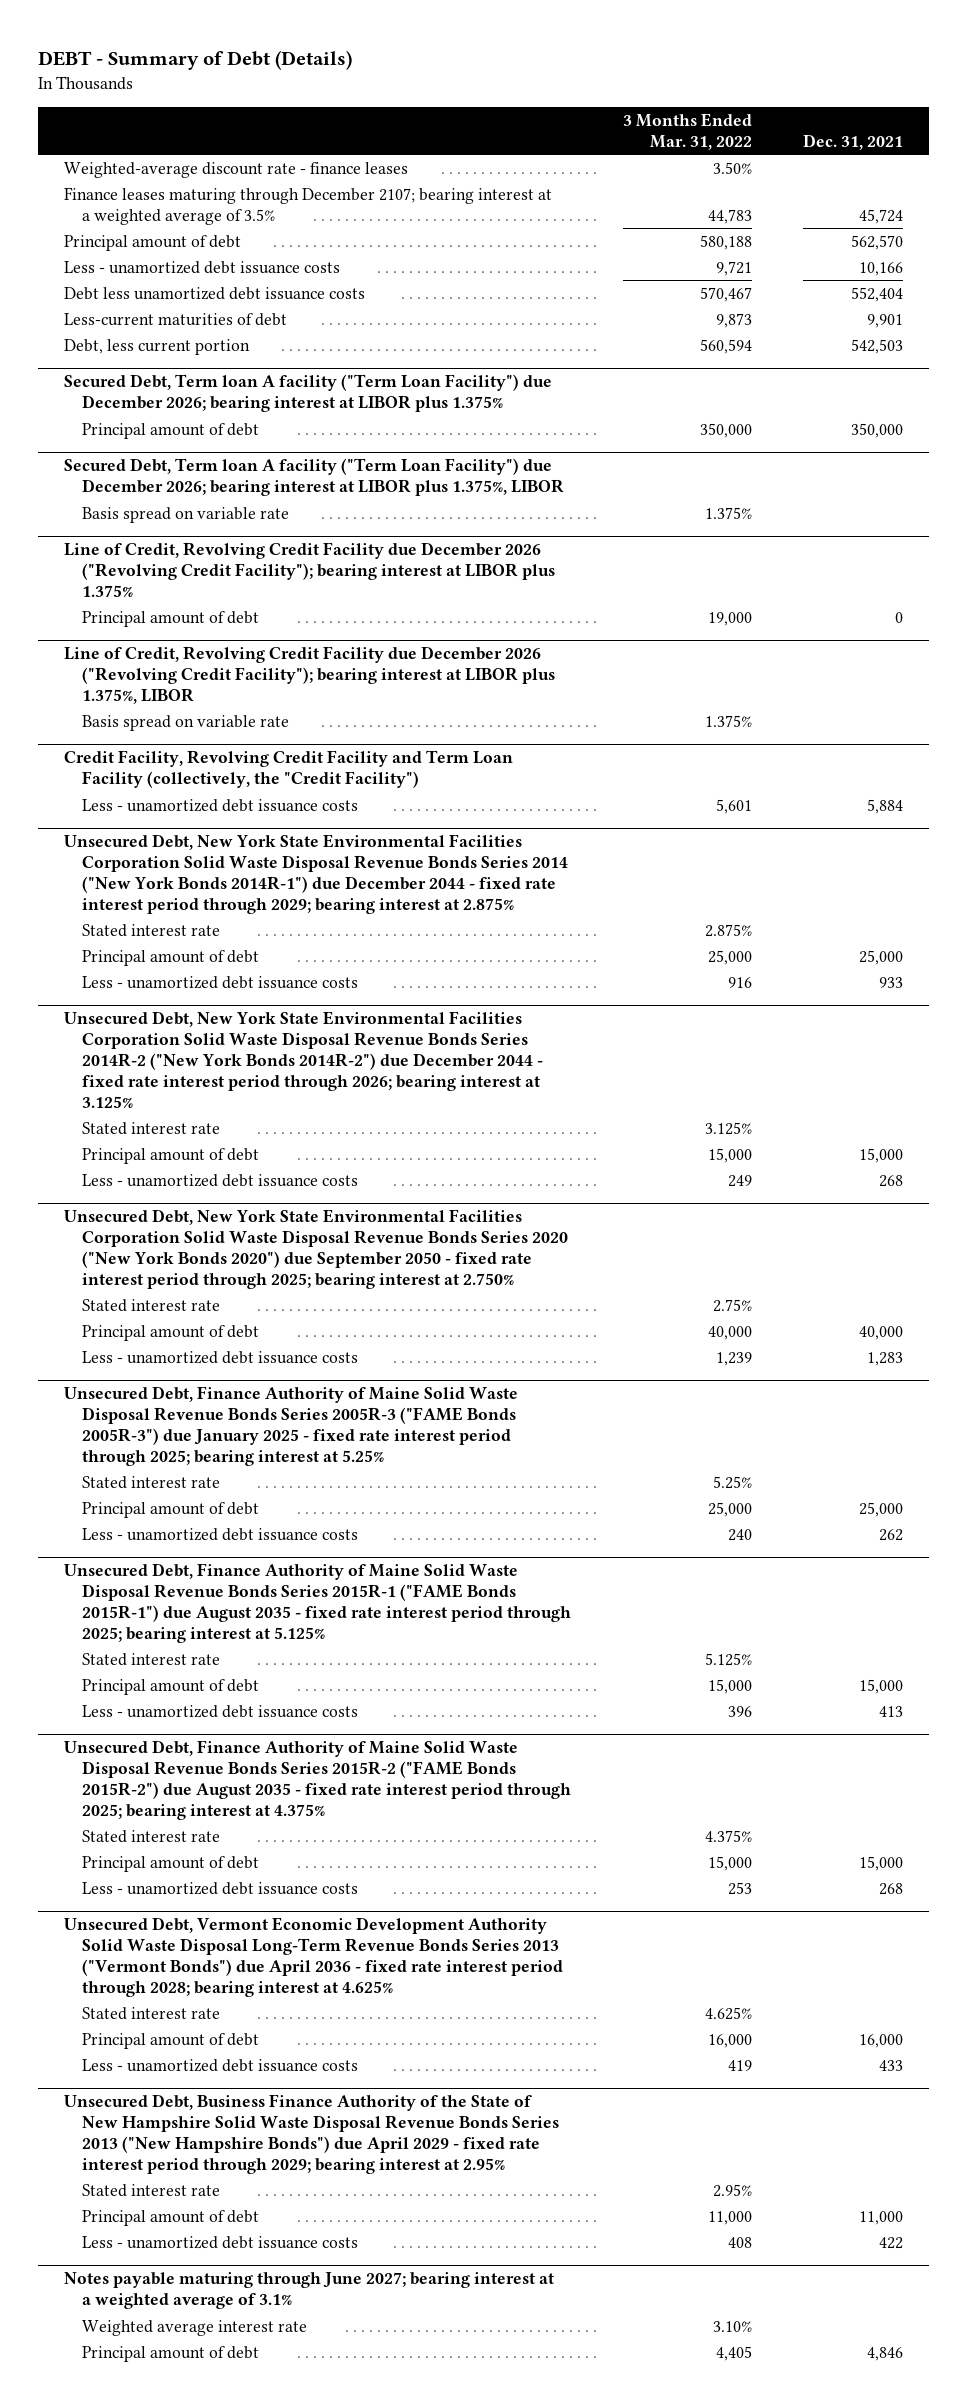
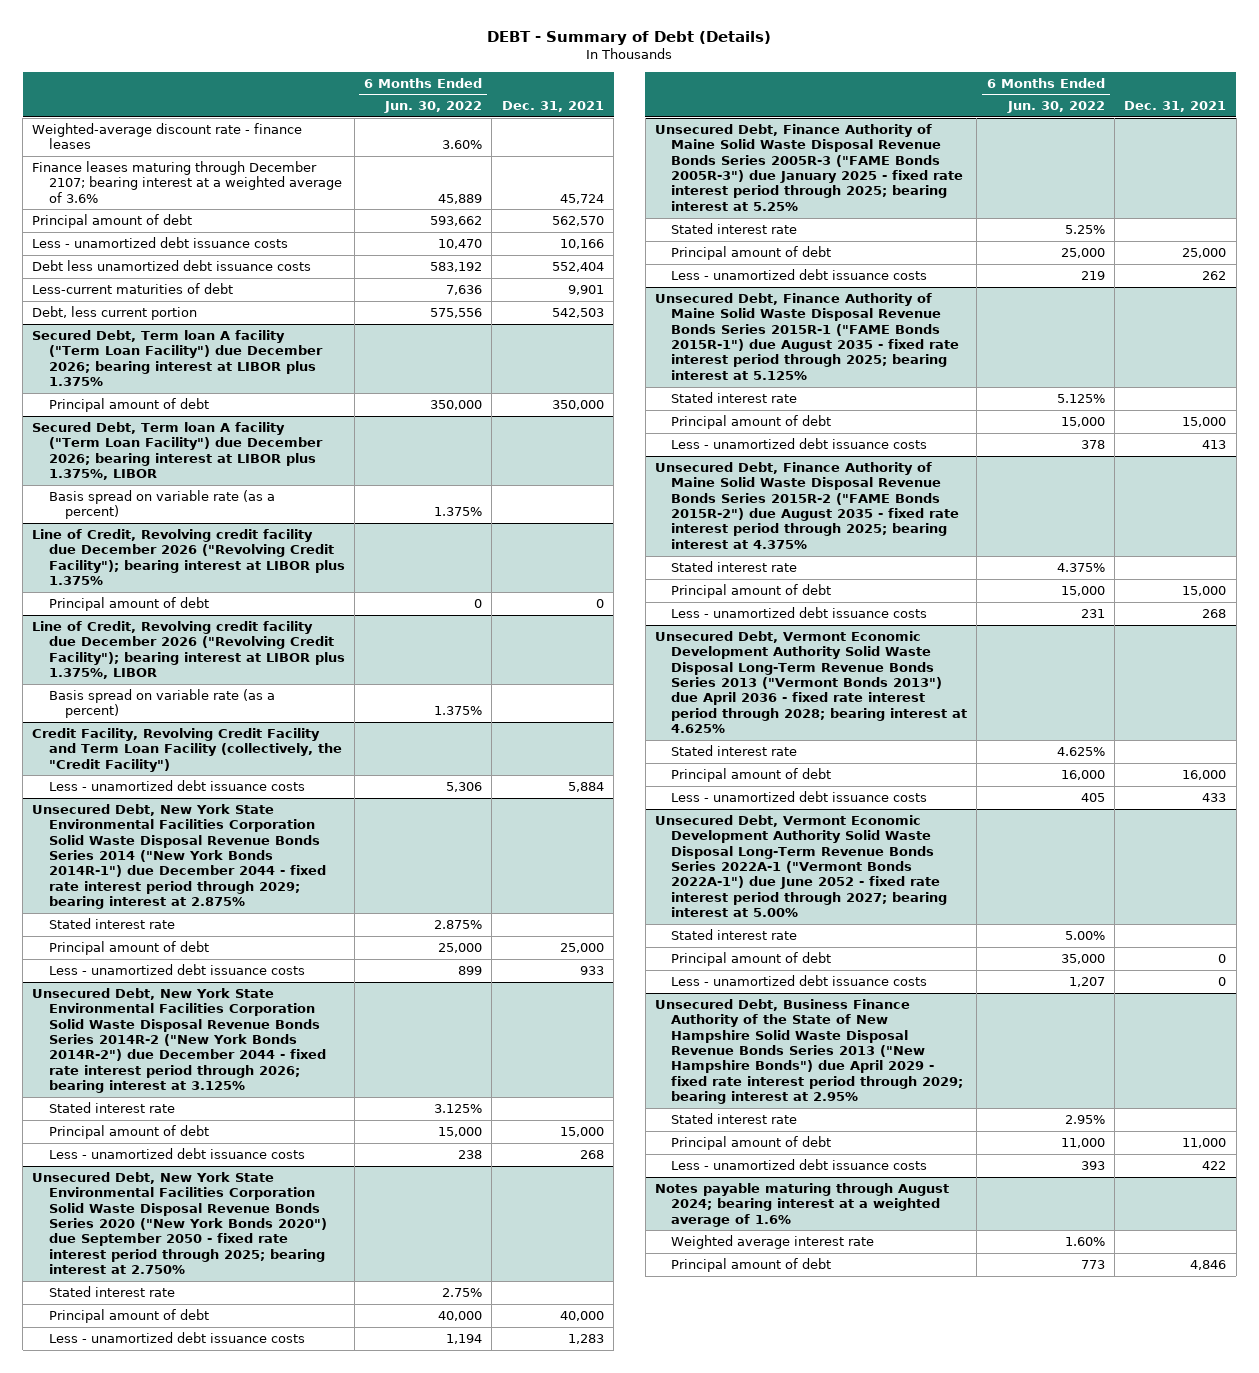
- | 3 Months Ended Mar. 31, 2022 | Dec. 31, 2021
+ | 6 Months Ended Jun. 30, 2022 | Dec. 31, 2021
- Finance leases maturing through December 2107; bearing interest at a weighted average of 3.5% | 44,783 | 45,724
+ Finance leases maturing through December 2107; bearing interest at a weighted average of 3.6% | 45,889 | 45,724
@ Secured Debt, Term loan A facility ("Term Loan Facility") due December 2026; bearing interest at LIBOR plus 1.375%, LIBOR
- Basis spread on variable rate | 1.375% |
- Line of Credit, Revolving Credit Facility due December 2026 ("Revolving Credit Facility"); bearing interest at LIBOR plus 1.375%
@ Secured Debt, Term loan A facility ("Term Loan Facility") due December 2026; bearing interest at LIBOR plus 1.375%, LIBOR
+ Basis spread on variable rate (as a percent) | 1.375% |
+ Line of Credit, Revolving credit facility due December 2026 ("Revolving Credit Facility"); bearing interest at LIBOR plus 1.375%
- Line of Credit, Revolving Credit Facility due December 2026 ("Revolving Credit Facility"); bearing interest at LIBOR plus 1.375%, LIBOR
- Basis spread on variable rate | 1.375% |
+ Line of Credit, Revolving credit facility due December 2026 ("Revolving Credit Facility"); bearing interest at LIBOR plus 1.375%, LIBOR
+ Basis spread on variable rate (as a percent) | 1.375% |
- Unsecured Debt, Vermont Economic Development Authority Solid Waste Disposal Long-Term Revenue Bonds Series 2013 ("Vermont Bonds") due April 2036 - fixed rate interest period through 2028; bearing interest at 4.625%
+ Unsecured Debt, Vermont Economic Development Authority Solid Waste Disposal Long-Term Revenue Bonds Series 2013 ("Vermont Bonds 2013") due April 2036 - fixed rate interest period through 2028; bearing interest at 4.625%
+ Unsecured Debt, Vermont Economic Development Authority Solid Waste Disposal Long-Term Revenue Bonds Series 2022A-1 ("Vermont Bonds 2022A-1") due June 2052 - fixed rate interest period through 2027; bearing interest at 5.00%
+ Stated interest rate | 5.00% |
+ Principal amount of debt | 35,000 | 0
+ Less - unamortized debt issuance costs | 1,207 | 0
- Notes payable maturing through June 2027; bearing interest at a weighted average of 3.1%
+ Notes payable maturing through August 2024; bearing interest at a weighted average of 1.6%

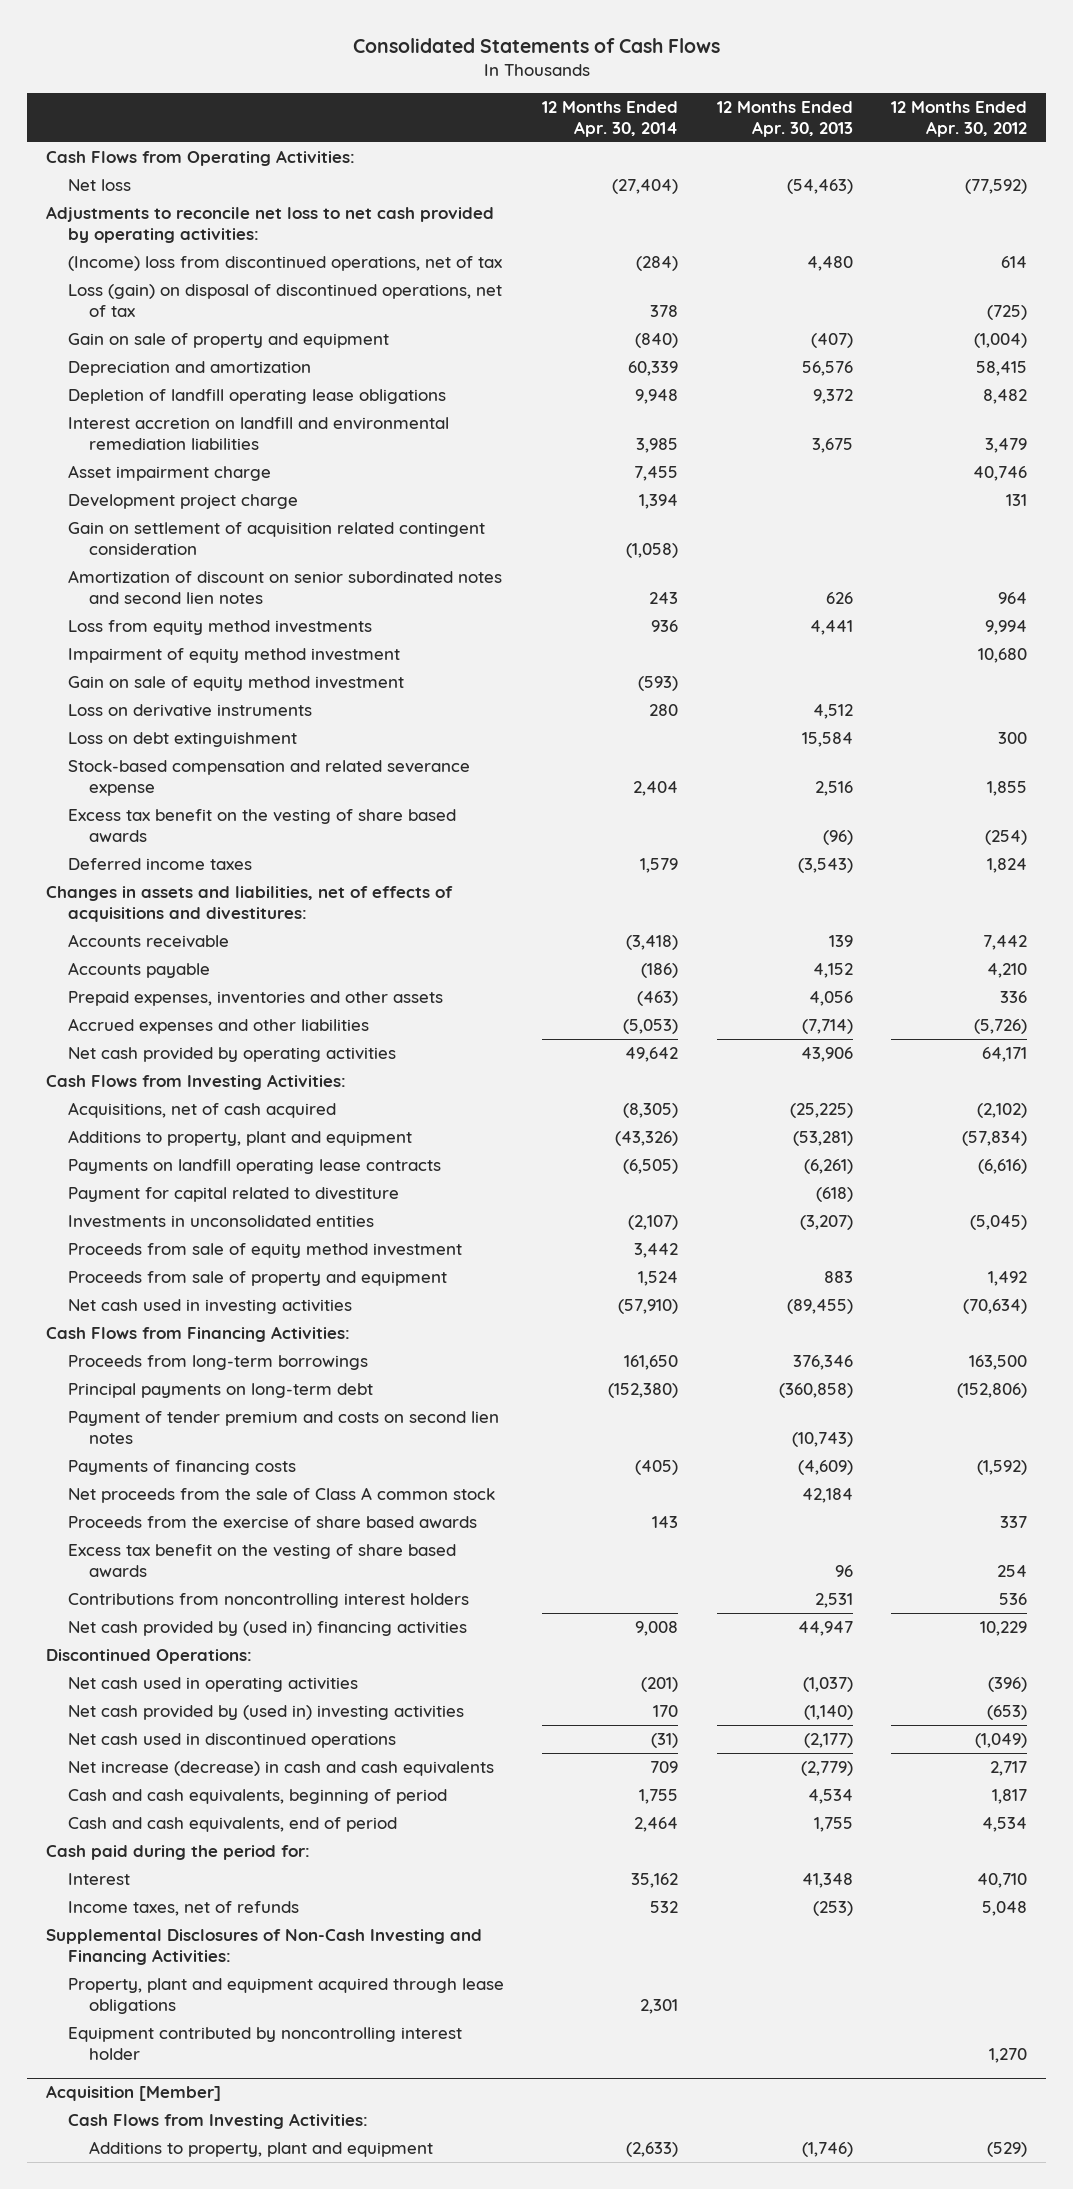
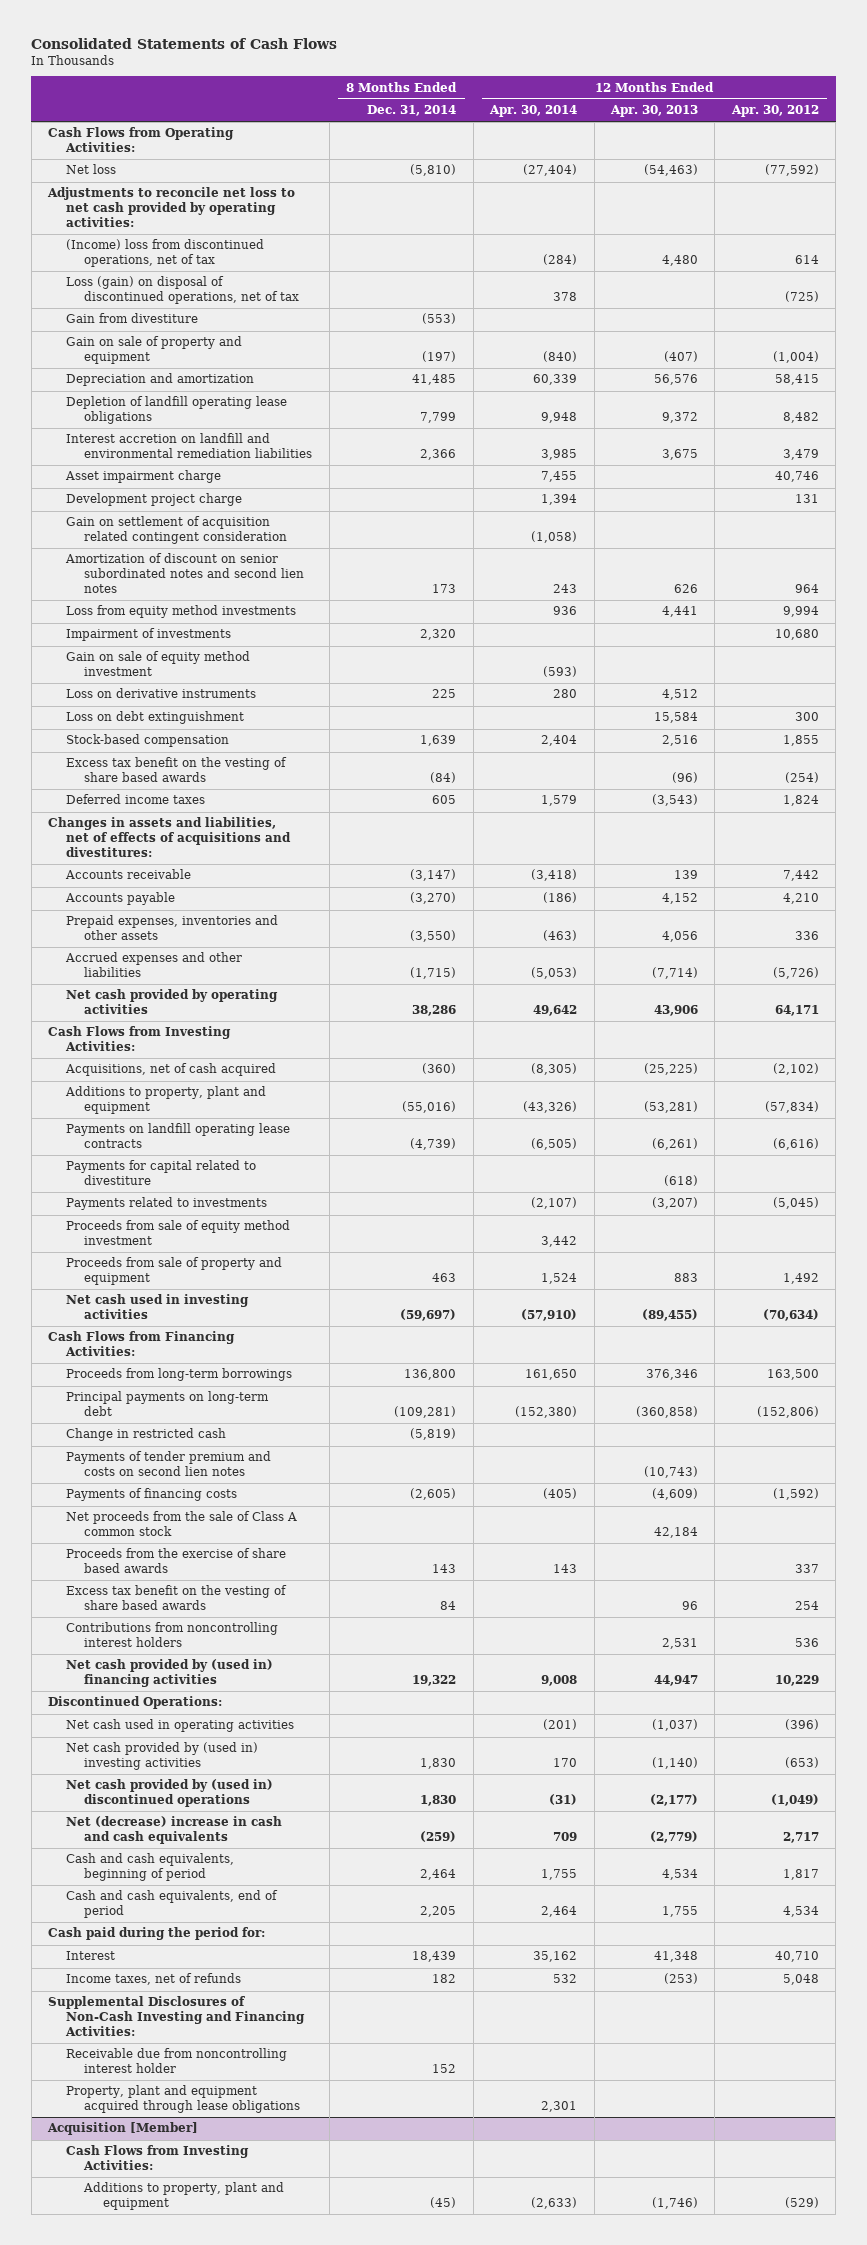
- | 12 Months Ended Apr. 30, 2014 | 12 Months Ended Apr. 30, 2013 | 12 Months Ended Apr. 30, 2012
+ | 8 Months Ended Dec. 31, 2014 | 12 Months Ended Apr. 30, 2014 | 12 Months Ended Apr. 30, 2013 | 12 Months Ended Apr. 30, 2012
+ Gain from divestiture | (553) | | |
- Impairment of equity method investment | | | 10,680
+ Impairment of investments | 2,320 | | | 10,680
- Stock-based compensation and related severance expense | 2,404 | 2,516 | 1,855
+ Stock-based compensation | 1,639 | 2,404 | 2,516 | 1,855
- Payment for capital related to divestiture | | (618) |
- Investments in unconsolidated entities | (2,107) | (3,207) | (5,045)
+ Payments for capital related to divestiture | | | (618) |
+ Payments related to investments | | (2,107) | (3,207) | (5,045)
- Payment of tender premium and costs on second lien notes | | (10,743) |
+ Change in restricted cash | (5,819) | | |
+ Payments of tender premium and costs on second lien notes | | | (10,743) |
- Net cash used in discontinued operations | (31) | (2,177) | (1,049)
- Net increase (decrease) in cash and cash equivalents | 709 | (2,779) | 2,717
+ Net cash provided by (used in) discontinued operations | 1,830 | (31) | (2,177) | (1,049)
+ Net (decrease) increase in cash and cash equivalents | (259) | 709 | (2,779) | 2,717
+ Receivable due from noncontrolling interest holder | 152 | | |
- Equipment contributed by noncontrolling interest holder | | | 1,270

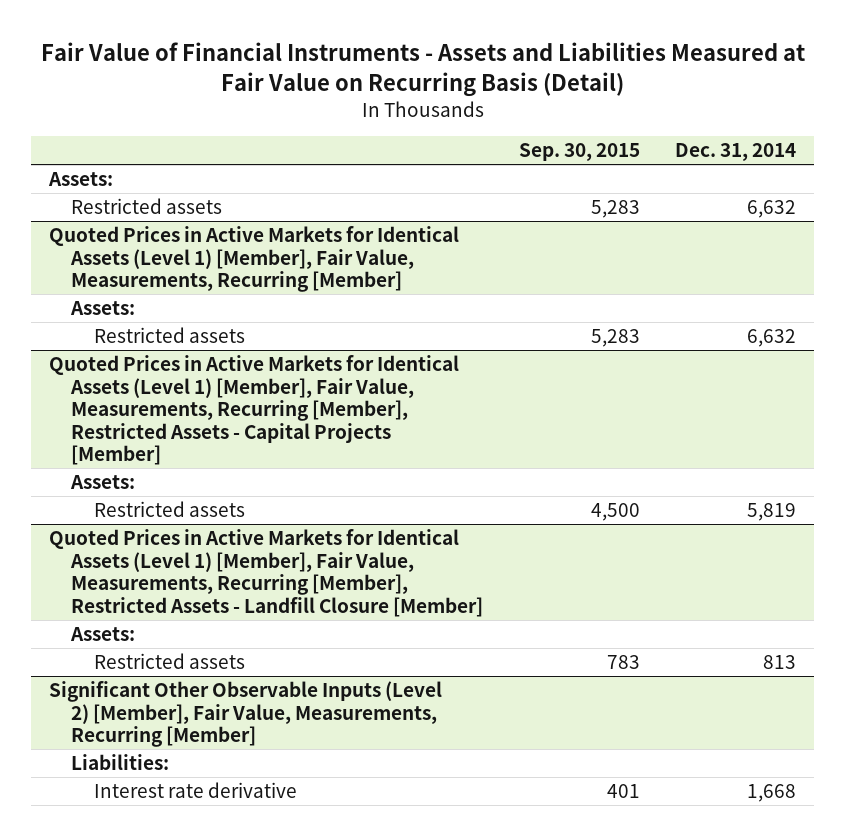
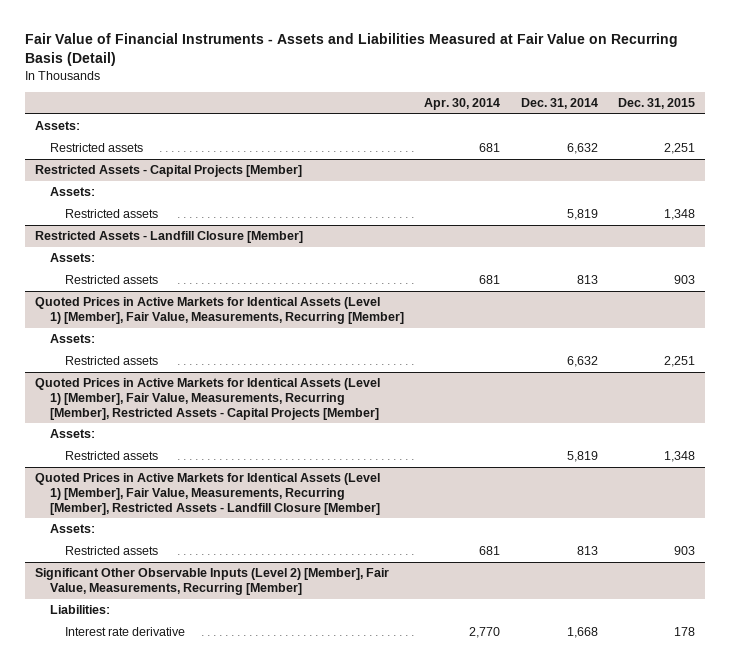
- | Sep. 30, 2015 | Dec. 31, 2014
+ | Apr. 30, 2014 | Dec. 31, 2014 | Dec. 31, 2015
+ Restricted Assets - Capital Projects [Member]
+ Assets:
+ Restricted assets | | 5,819 | 1,348
+ Restricted Assets - Landfill Closure [Member]
+ Assets:
+ Restricted assets | 681 | 813 | 903

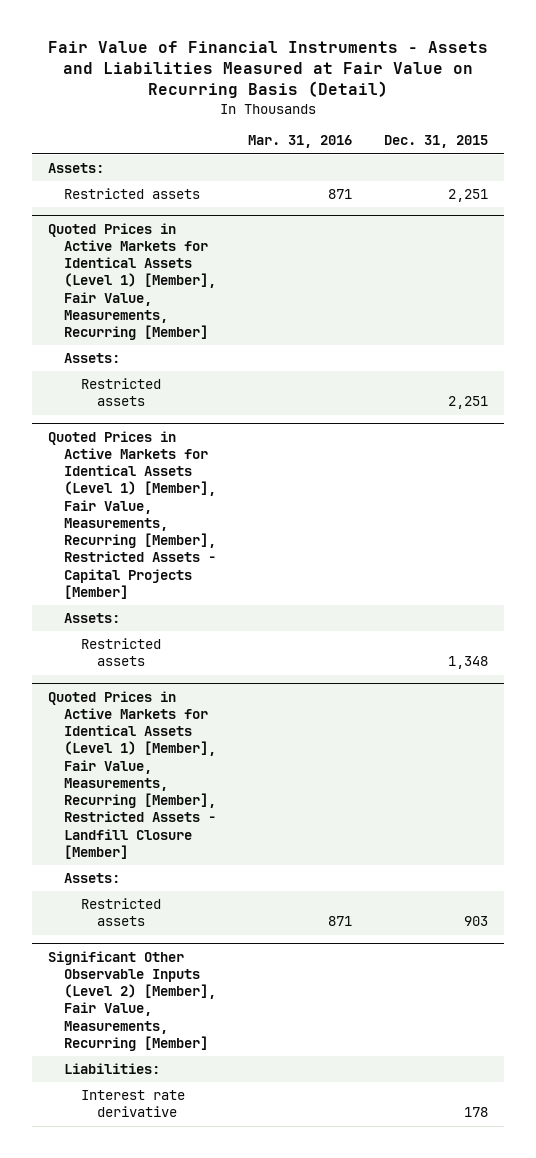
- | Apr. 30, 2014 | Dec. 31, 2014 | Dec. 31, 2015
+ | Mar. 31, 2016 | Dec. 31, 2015
- Restricted Assets - Capital Projects [Member]
- Assets:
- Restricted assets | | 5,819 | 1,348
- Restricted Assets - Landfill Closure [Member]
- Assets:
- Restricted assets | 681 | 813 | 903

